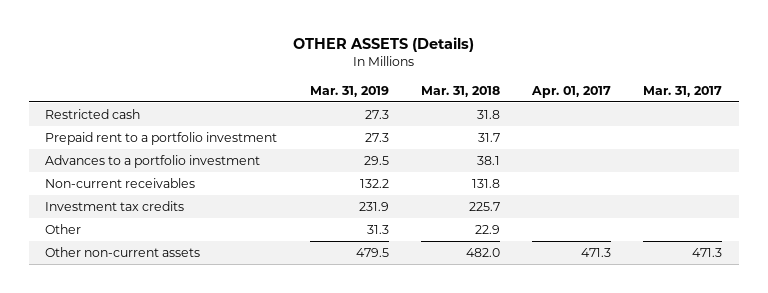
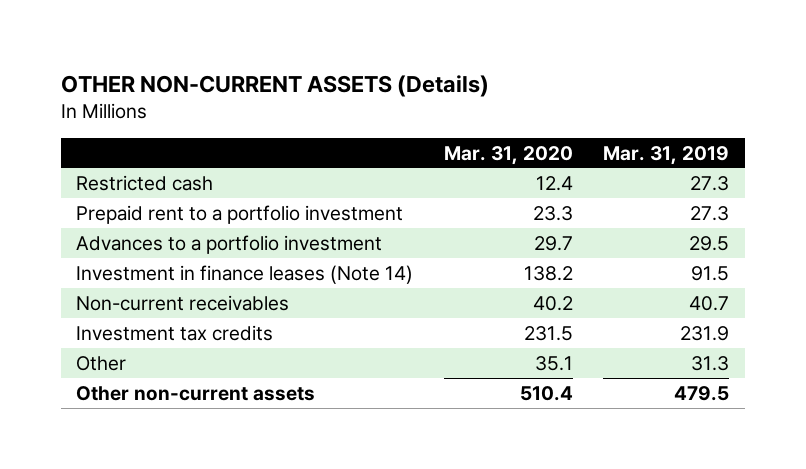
- OTHER ASSETS (Details)
+ OTHER NON-CURRENT ASSETS (Details)
- | Mar. 31, 2019 | Mar. 31, 2018 | Apr. 01, 2017 | Mar. 31, 2017
+ | Mar. 31, 2020 | Mar. 31, 2019
- Non-current receivables | 132.2 | 131.8 | |
+ Investment in finance leases (Note 14) | 138.2 | 91.5
+ Non-current receivables | 40.2 | 40.7

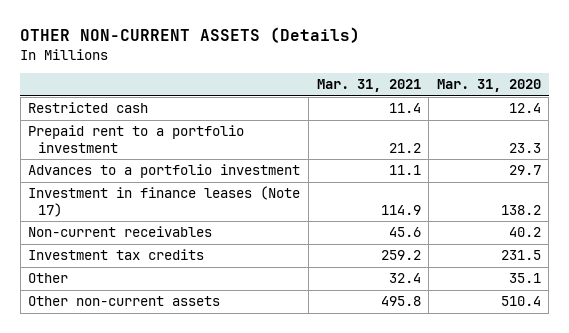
- | Mar. 31, 2020 | Mar. 31, 2019
+ | Mar. 31, 2021 | Mar. 31, 2020
- Investment in finance leases (Note 14) | 138.2 | 91.5
+ Investment in finance leases (Note 17) | 114.9 | 138.2

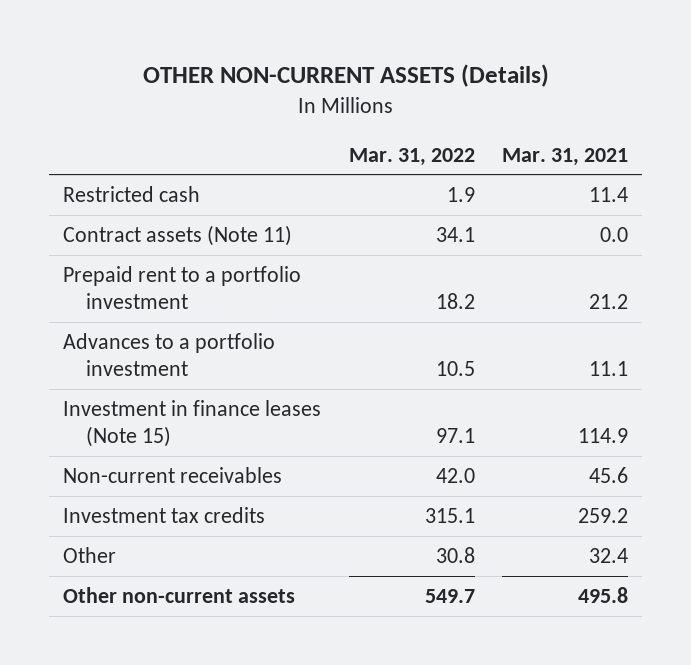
- | Mar. 31, 2021 | Mar. 31, 2020
+ | Mar. 31, 2022 | Mar. 31, 2021
+ Contract assets (Note 11) | 34.1 | 0.0
- Investment in finance leases (Note 17) | 114.9 | 138.2
+ Investment in finance leases (Note 15) | 97.1 | 114.9

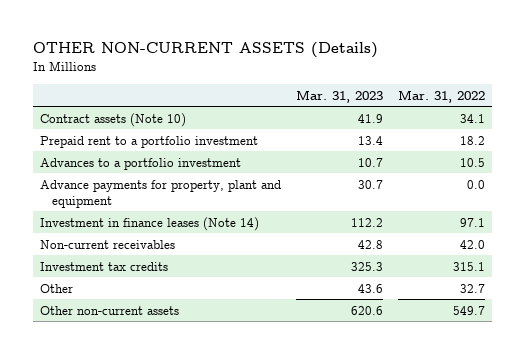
- | Mar. 31, 2022 | Mar. 31, 2021
+ | Mar. 31, 2023 | Mar. 31, 2022
- Restricted cash | 1.9 | 11.4
- Contract assets (Note 11) | 34.1 | 0.0
+ Contract assets (Note 10) | 41.9 | 34.1
- Investment in finance leases (Note 15) | 97.1 | 114.9
+ Advance payments for property, plant and equipment | 30.7 | 0.0
+ Investment in finance leases (Note 14) | 112.2 | 97.1
- Other | 30.8 | 32.4
+ Other | 43.6 | 32.7

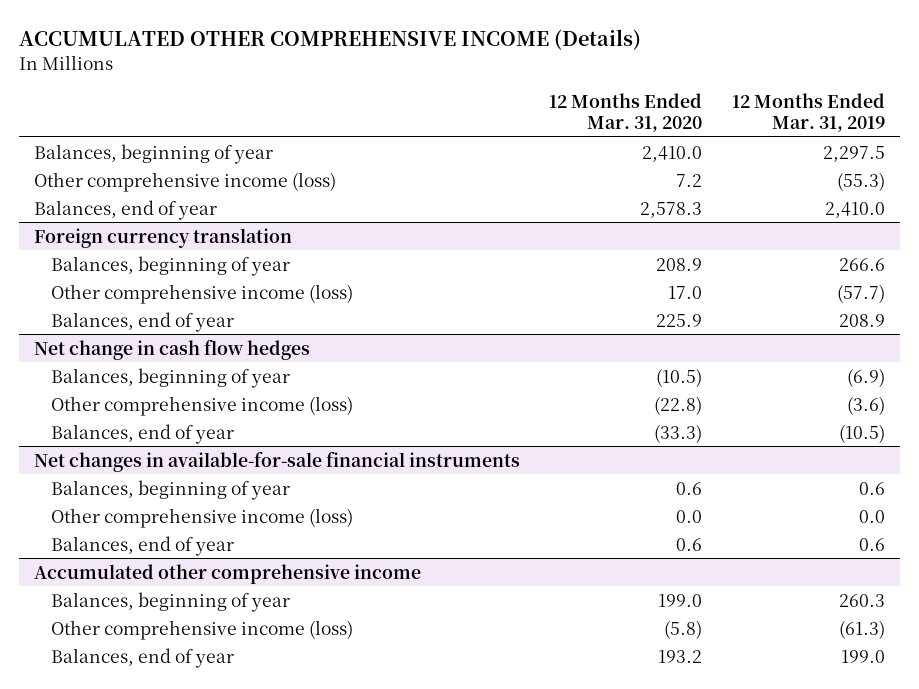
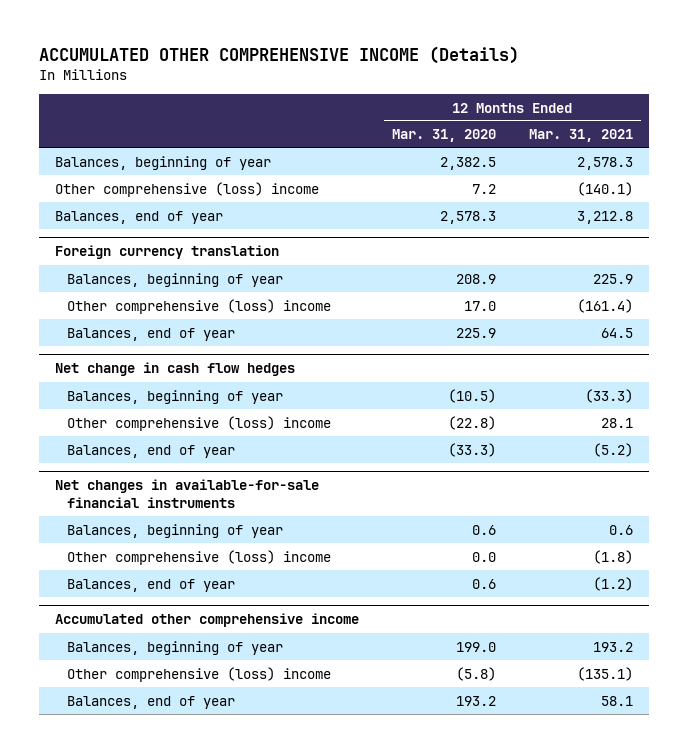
- | 12 Months Ended Mar. 31, 2020 | 12 Months Ended Mar. 31, 2019
+ | 12 Months Ended Mar. 31, 2020 | 12 Months Ended Mar. 31, 2021
- Balances, beginning of year | 2,410.0 | 2,297.5
- Other comprehensive income (loss) | 7.2 | (55.3)
+ Balances, beginning of year | 2,382.5 | 2,578.3
+ Other comprehensive (loss) income | 7.2 | (140.1)
@ Foreign currency translation
- Other comprehensive income (loss) | 17.0 | (57.7)
+ Other comprehensive (loss) income | 17.0 | (161.4)
@ Net change in cash flow hedges
- Other comprehensive income (loss) | (22.8) | (3.6)
+ Other comprehensive (loss) income | (22.8) | 28.1
@ Net changes in available-for-sale financial instruments
- Other comprehensive income (loss) | 0.0 | 0.0
+ Other comprehensive (loss) income | 0.0 | (1.8)
@ Accumulated other comprehensive income
- Other comprehensive income (loss) | (5.8) | (61.3)
+ Other comprehensive (loss) income | (5.8) | (135.1)

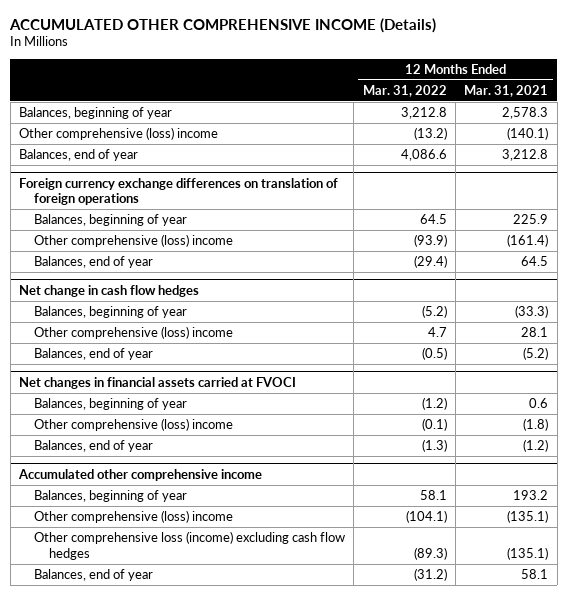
- | 12 Months Ended Mar. 31, 2020 | 12 Months Ended Mar. 31, 2021
+ | 12 Months Ended Mar. 31, 2022 | 12 Months Ended Mar. 31, 2021
- Foreign currency translation
+ Foreign currency exchange differences on translation of foreign operations
- Net changes in available-for-sale financial instruments
+ Net changes in financial assets carried at FVOCI
@ Accumulated other comprehensive income
+ Other comprehensive loss (income) excluding cash flow hedges | (89.3) | (135.1)

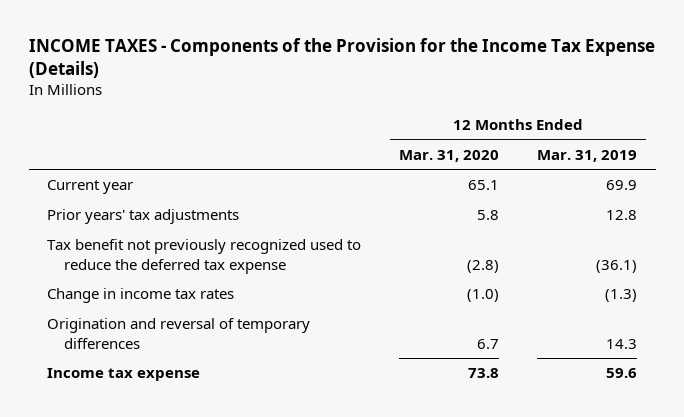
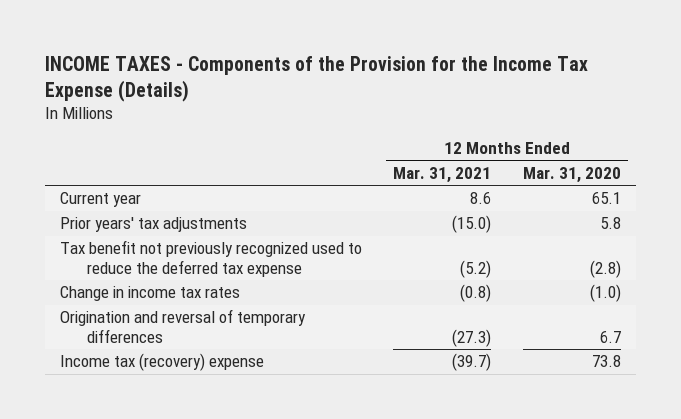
- | 12 Months Ended Mar. 31, 2020 | 12 Months Ended Mar. 31, 2019
+ | 12 Months Ended Mar. 31, 2021 | 12 Months Ended Mar. 31, 2020
- Income tax expense | 73.8 | 59.6
+ Income tax (recovery) expense | (39.7) | 73.8

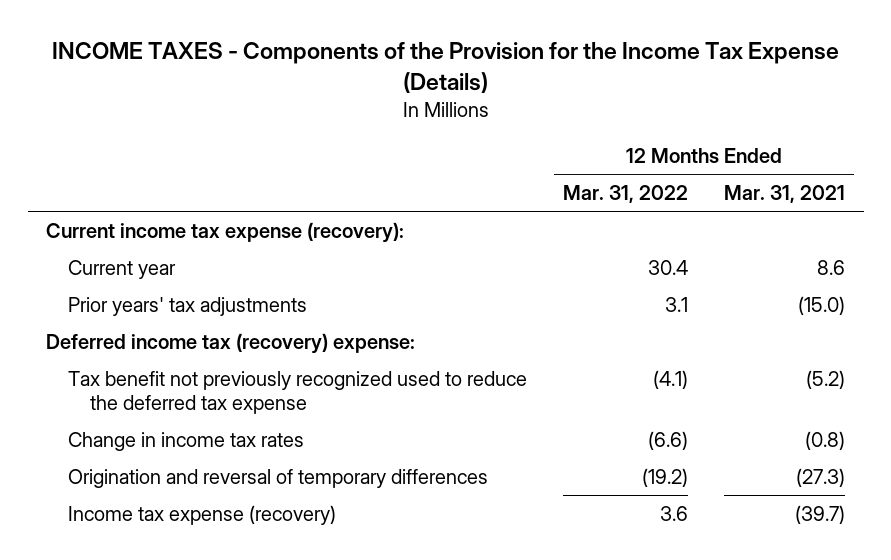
- | 12 Months Ended Mar. 31, 2021 | 12 Months Ended Mar. 31, 2020
+ | 12 Months Ended Mar. 31, 2022 | 12 Months Ended Mar. 31, 2021
+ Current income tax expense (recovery):
+ Deferred income tax (recovery) expense:
- Income tax (recovery) expense | (39.7) | 73.8
+ Income tax expense (recovery) | 3.6 | (39.7)

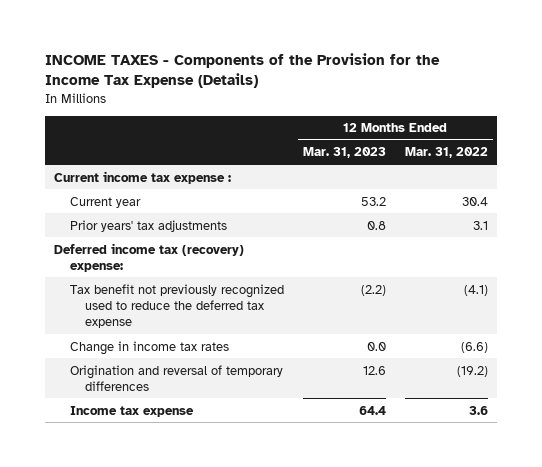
- | 12 Months Ended Mar. 31, 2022 | 12 Months Ended Mar. 31, 2021
+ | 12 Months Ended Mar. 31, 2023 | 12 Months Ended Mar. 31, 2022
- Current income tax expense (recovery):
+ Current income tax expense :
- Income tax expense (recovery) | 3.6 | (39.7)
+ Income tax expense | 64.4 | 3.6

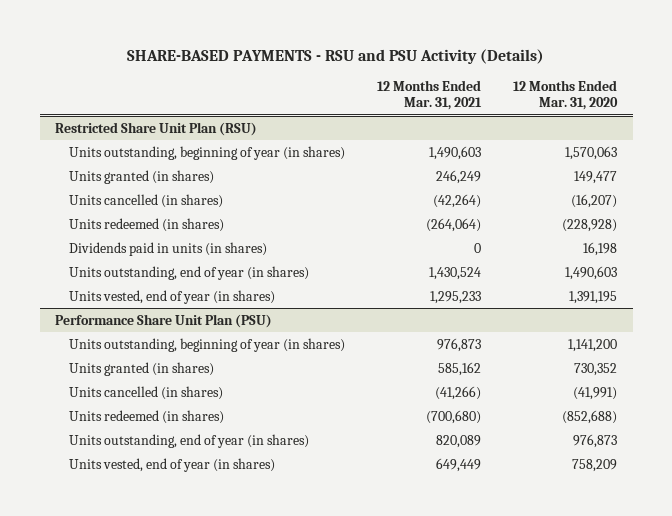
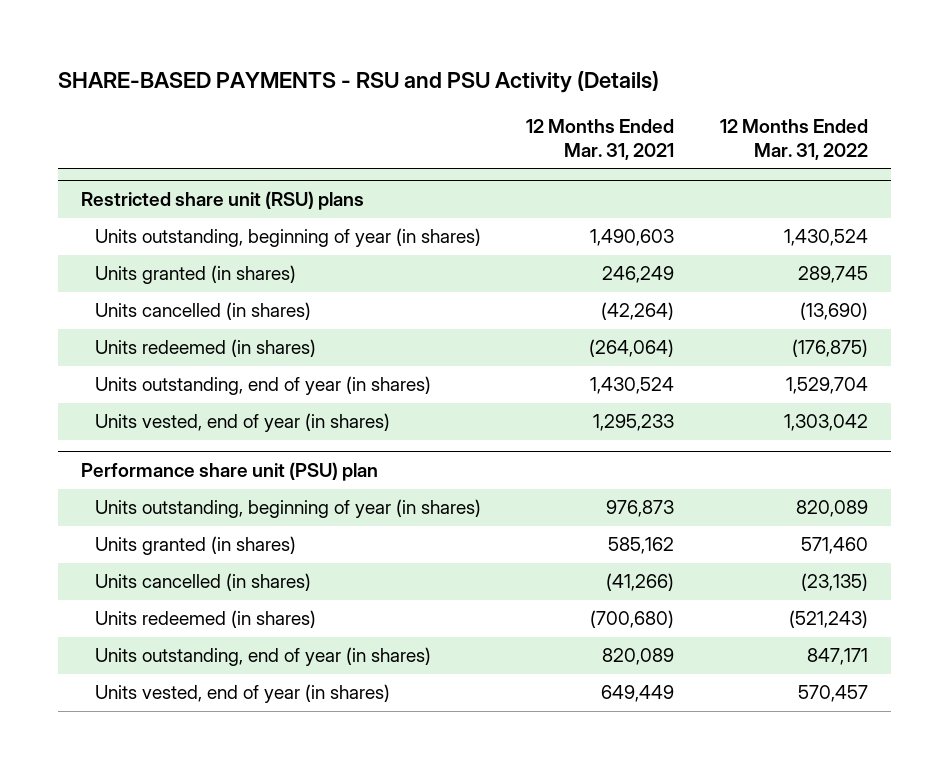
- | 12 Months Ended Mar. 31, 2021 | 12 Months Ended Mar. 31, 2020
+ | 12 Months Ended Mar. 31, 2021 | 12 Months Ended Mar. 31, 2022
- Restricted Share Unit Plan (RSU)
+ Restricted share unit (RSU) plans
- Dividends paid in units (in shares) | 0 | 16,198
- Performance Share Unit Plan (PSU)
+ Performance share unit (PSU) plan

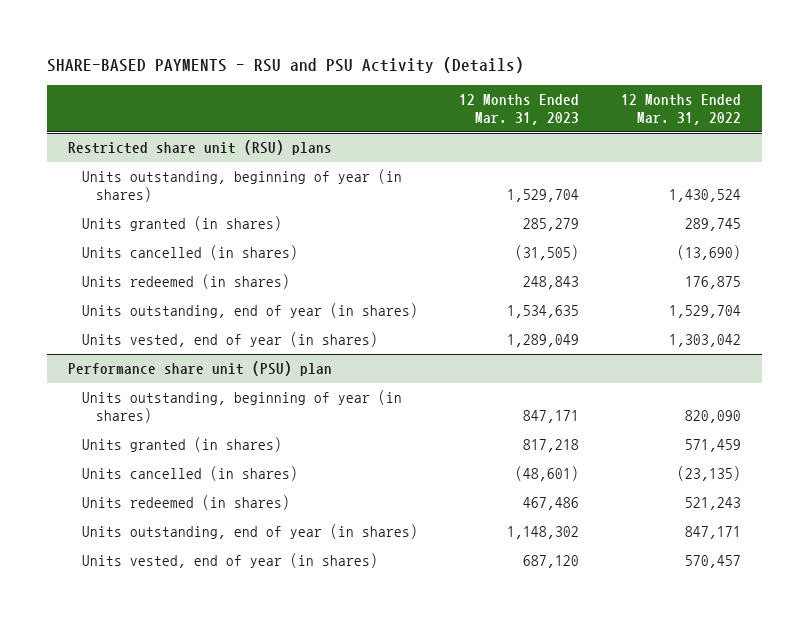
- | 12 Months Ended Mar. 31, 2021 | 12 Months Ended Mar. 31, 2022
+ | 12 Months Ended Mar. 31, 2023 | 12 Months Ended Mar. 31, 2022
@ Restricted share unit (RSU) plans
- Units redeemed (in shares) | (264,064) | (176,875)
+ Units redeemed (in shares) | 248,843 | 176,875
@ Performance share unit (PSU) plan
- Units outstanding, beginning of year (in shares) | 976,873 | 820,089
- Units granted (in shares) | 585,162 | 571,460
+ Units outstanding, beginning of year (in shares) | 847,171 | 820,090
+ Units granted (in shares) | 817,218 | 571,459
- Units redeemed (in shares) | (700,680) | (521,243)
+ Units redeemed (in shares) | 467,486 | 521,243

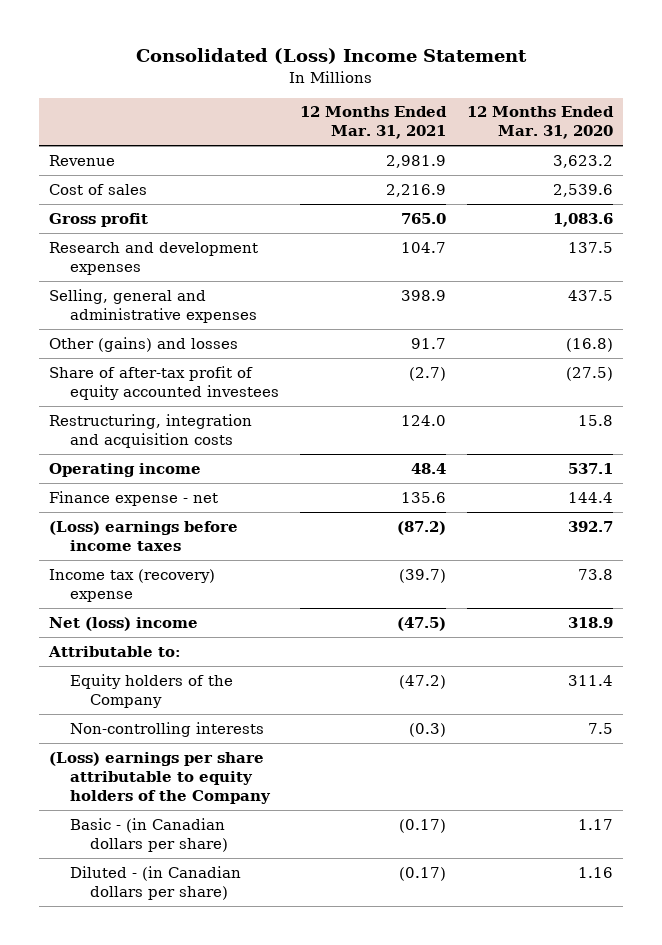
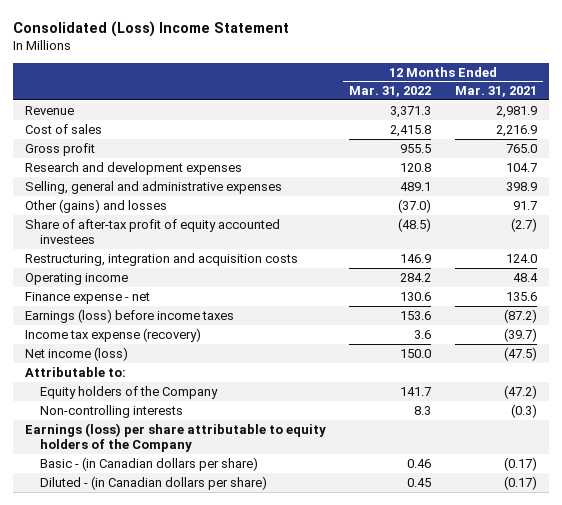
- | 12 Months Ended Mar. 31, 2021 | 12 Months Ended Mar. 31, 2020
+ | 12 Months Ended Mar. 31, 2022 | 12 Months Ended Mar. 31, 2021
- (Loss) earnings before income taxes | (87.2) | 392.7
- Income tax (recovery) expense | (39.7) | 73.8
- Net (loss) income | (47.5) | 318.9
+ Earnings (loss) before income taxes | 153.6 | (87.2)
+ Income tax expense (recovery) | 3.6 | (39.7)
+ Net income (loss) | 150.0 | (47.5)
- (Loss) earnings per share attributable to equity holders of the Company
+ Earnings (loss) per share attributable to equity holders of the Company

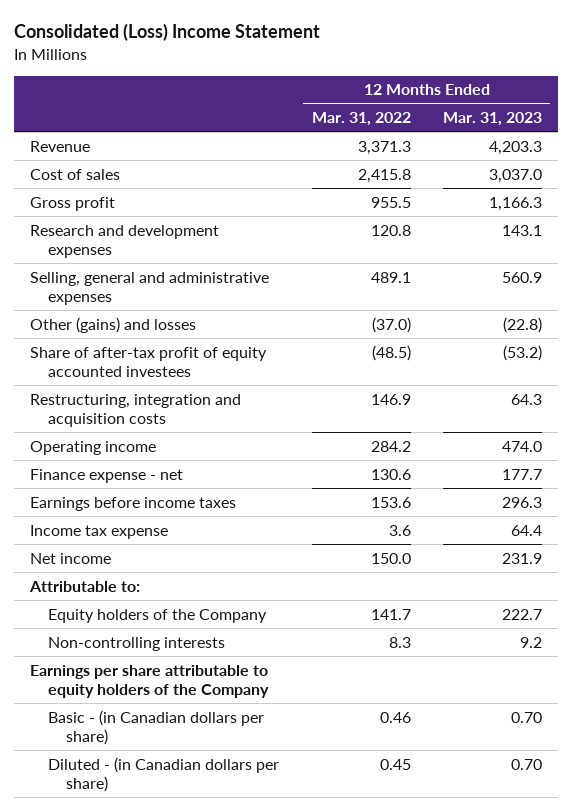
- | 12 Months Ended Mar. 31, 2022 | 12 Months Ended Mar. 31, 2021
+ | 12 Months Ended Mar. 31, 2022 | 12 Months Ended Mar. 31, 2023
- Earnings (loss) before income taxes | 153.6 | (87.2)
- Income tax expense (recovery) | 3.6 | (39.7)
- Net income (loss) | 150.0 | (47.5)
+ Earnings before income taxes | 153.6 | 296.3
+ Income tax expense | 3.6 | 64.4
+ Net income | 150.0 | 231.9
- Earnings (loss) per share attributable to equity holders of the Company
+ Earnings per share attributable to equity holders of the Company

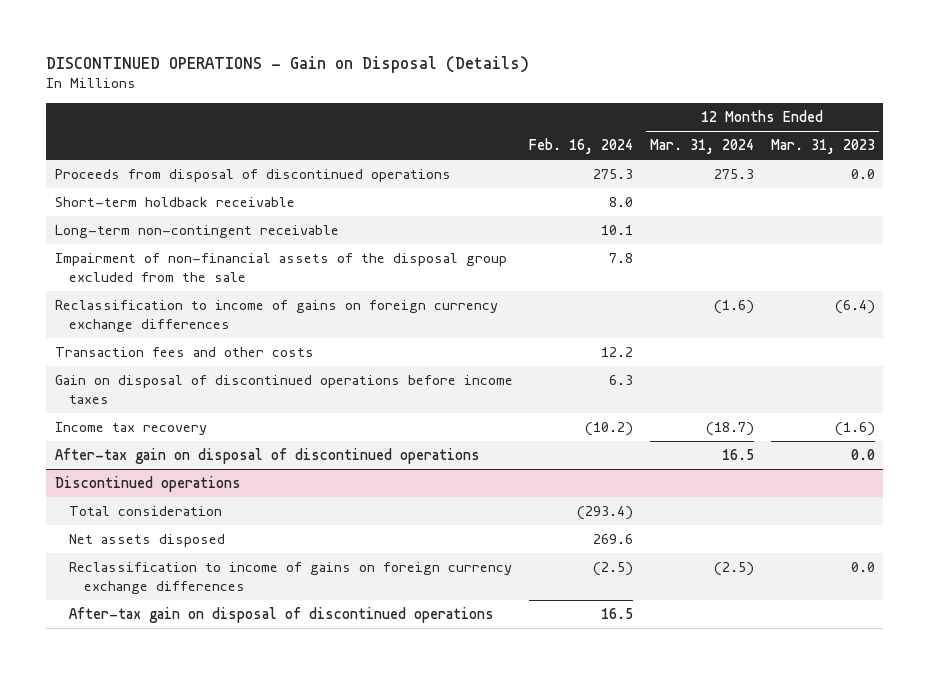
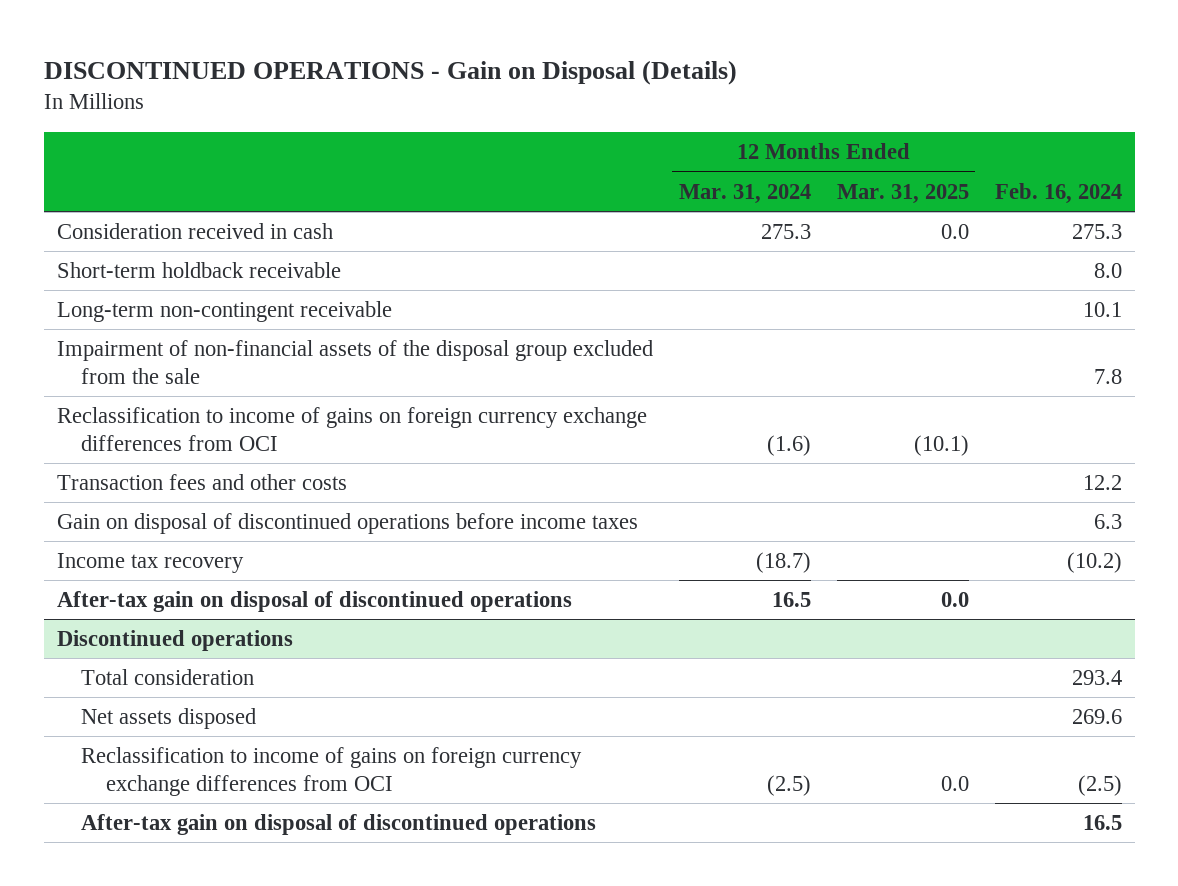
- | Feb. 16, 2024 | 12 Months Ended Mar. 31, 2024 | 12 Months Ended Mar. 31, 2023
+ | 12 Months Ended Mar. 31, 2024 | 12 Months Ended Mar. 31, 2025 | Feb. 16, 2024
- Proceeds from disposal of discontinued operations | 275.3 | 275.3 | 0.0
+ Consideration received in cash | 275.3 | 0.0 | 275.3
- Reclassification to income of gains on foreign currency exchange differences | | (1.6) | (6.4)
+ Reclassification to income of gains on foreign currency exchange differences from OCI | (1.6) | (10.1) |
@ Discontinued operations
- Total consideration | (293.4) | |
+ Total consideration | | | 293.4
- Reclassification to income of gains on foreign currency exchange differences | (2.5) | (2.5) | 0.0
+ Reclassification to income of gains on foreign currency exchange differences from OCI | (2.5) | 0.0 | (2.5)

